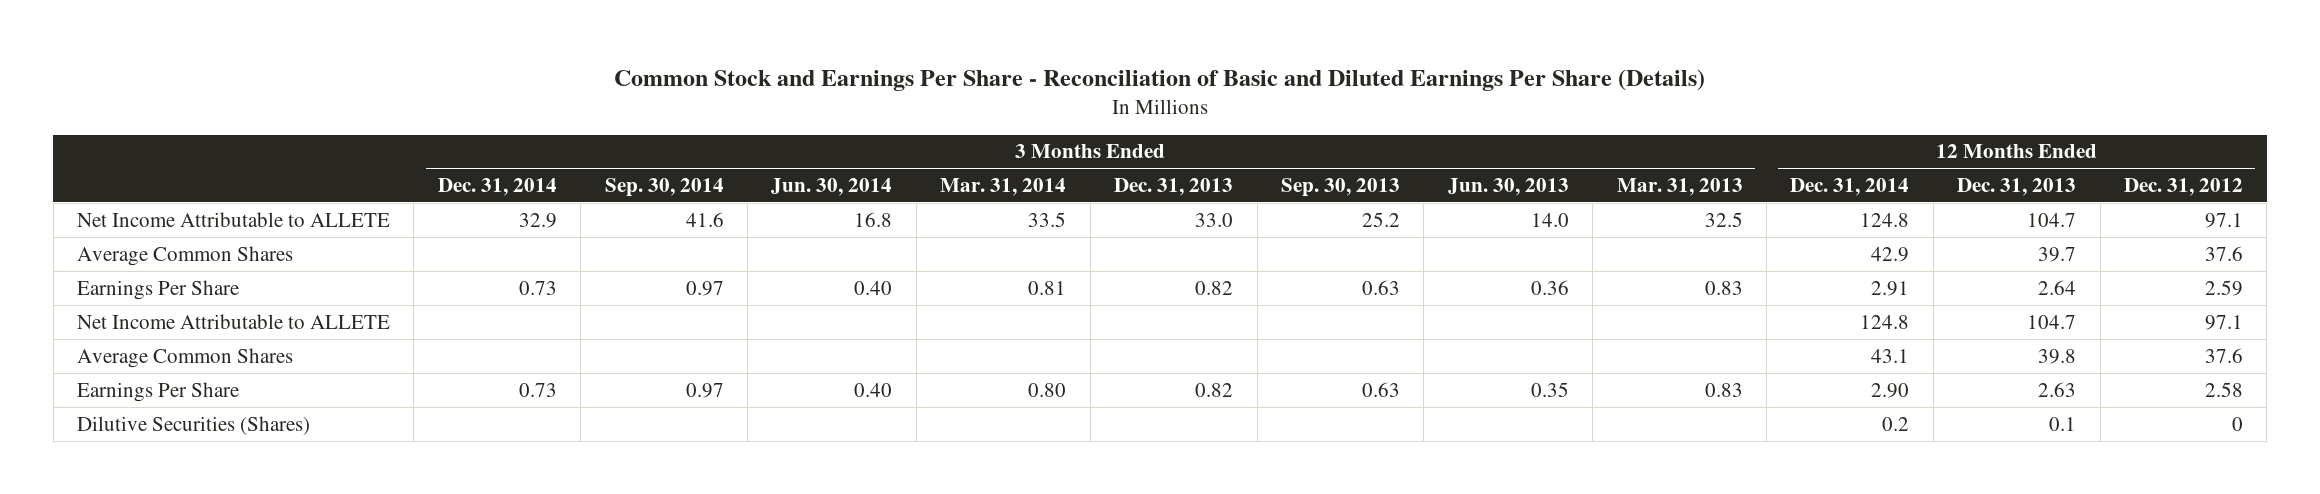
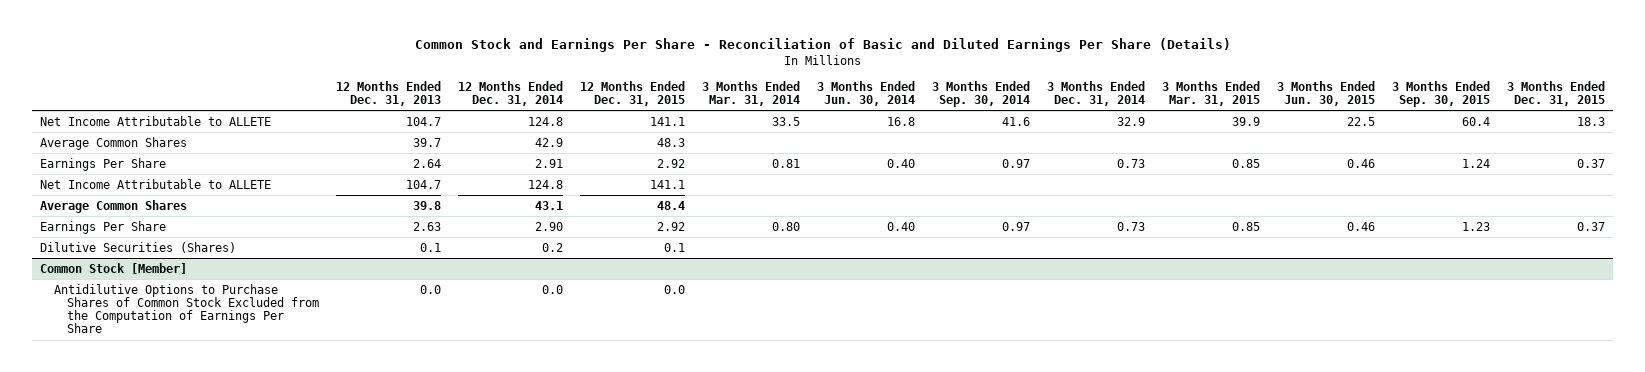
- | 3 Months Ended Dec. 31, 2014 | 3 Months Ended Sep. 30, 2014 | 3 Months Ended Jun. 30, 2014 | 3 Months Ended Mar. 31, 2014 | 3 Months Ended Dec. 31, 2013 | 3 Months Ended Sep. 30, 2013 | 3 Months Ended Jun. 30, 2013 | 3 Months Ended Mar. 31, 2013 | 12 Months Ended Dec. 31, 2014 | 12 Months Ended Dec. 31, 2013 | 12 Months Ended Dec. 31, 2012
+ | 12 Months Ended Dec. 31, 2013 | 12 Months Ended Dec. 31, 2014 | 12 Months Ended Dec. 31, 2015 | 3 Months Ended Mar. 31, 2014 | 3 Months Ended Jun. 30, 2014 | 3 Months Ended Sep. 30, 2014 | 3 Months Ended Dec. 31, 2014 | 3 Months Ended Mar. 31, 2015 | 3 Months Ended Jun. 30, 2015 | 3 Months Ended Sep. 30, 2015 | 3 Months Ended Dec. 31, 2015
+ Common Stock [Member]
+ Antidilutive Options to Purchase Shares of Common Stock Excluded from the Computation of Earnings Per Share | 0.0 | 0.0 | 0.0 | | | | | | | |

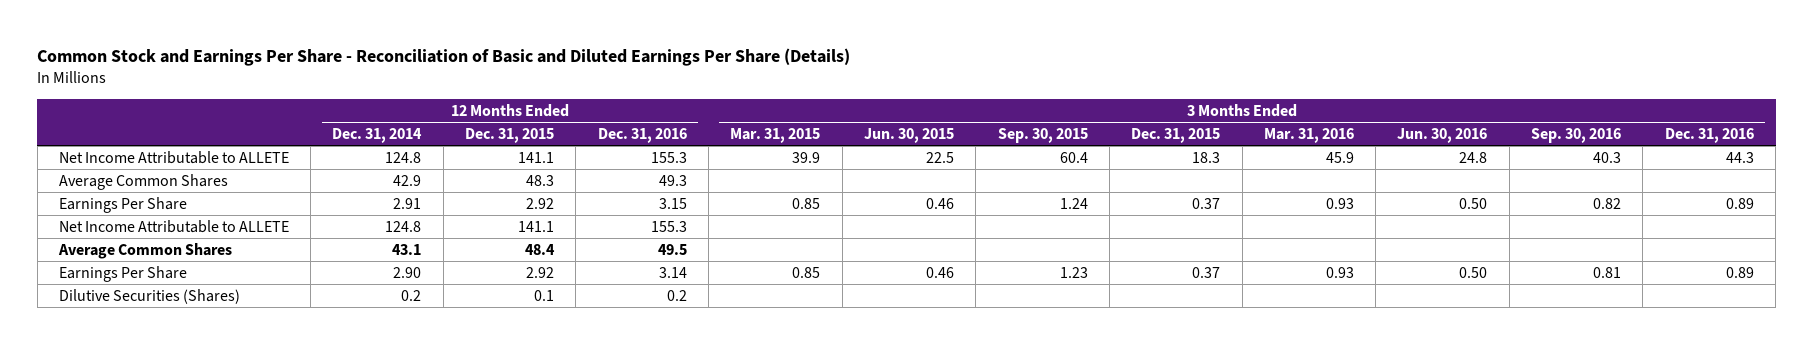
- | 12 Months Ended Dec. 31, 2013 | 12 Months Ended Dec. 31, 2014 | 12 Months Ended Dec. 31, 2015 | 3 Months Ended Mar. 31, 2014 | 3 Months Ended Jun. 30, 2014 | 3 Months Ended Sep. 30, 2014 | 3 Months Ended Dec. 31, 2014 | 3 Months Ended Mar. 31, 2015 | 3 Months Ended Jun. 30, 2015 | 3 Months Ended Sep. 30, 2015 | 3 Months Ended Dec. 31, 2015
+ | 12 Months Ended Dec. 31, 2014 | 12 Months Ended Dec. 31, 2015 | 12 Months Ended Dec. 31, 2016 | 3 Months Ended Mar. 31, 2015 | 3 Months Ended Jun. 30, 2015 | 3 Months Ended Sep. 30, 2015 | 3 Months Ended Dec. 31, 2015 | 3 Months Ended Mar. 31, 2016 | 3 Months Ended Jun. 30, 2016 | 3 Months Ended Sep. 30, 2016 | 3 Months Ended Dec. 31, 2016
- Common Stock [Member]
- Antidilutive Options to Purchase Shares of Common Stock Excluded from the Computation of Earnings Per Share | 0.0 | 0.0 | 0.0 | | | | | | | |

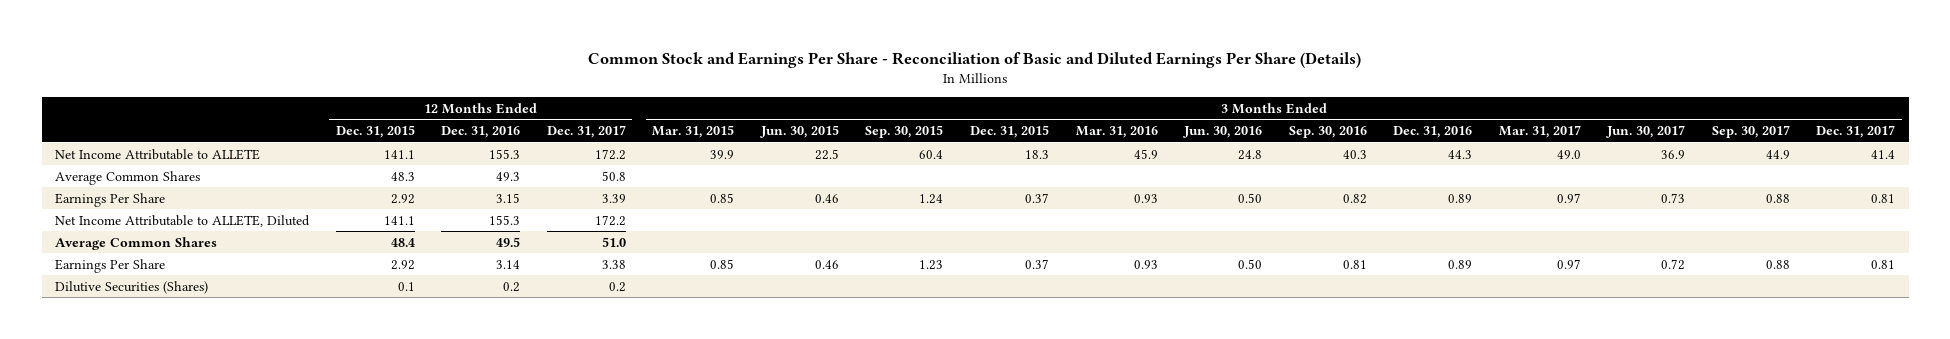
- | 12 Months Ended Dec. 31, 2014 | 12 Months Ended Dec. 31, 2015 | 12 Months Ended Dec. 31, 2016 | 3 Months Ended Mar. 31, 2015 | 3 Months Ended Jun. 30, 2015 | 3 Months Ended Sep. 30, 2015 | 3 Months Ended Dec. 31, 2015 | 3 Months Ended Mar. 31, 2016 | 3 Months Ended Jun. 30, 2016 | 3 Months Ended Sep. 30, 2016 | 3 Months Ended Dec. 31, 2016
+ | 12 Months Ended Dec. 31, 2015 | 12 Months Ended Dec. 31, 2016 | 12 Months Ended Dec. 31, 2017 | 3 Months Ended Mar. 31, 2015 | 3 Months Ended Jun. 30, 2015 | 3 Months Ended Sep. 30, 2015 | 3 Months Ended Dec. 31, 2015 | 3 Months Ended Mar. 31, 2016 | 3 Months Ended Jun. 30, 2016 | 3 Months Ended Sep. 30, 2016 | 3 Months Ended Dec. 31, 2016 | 3 Months Ended Mar. 31, 2017 | 3 Months Ended Jun. 30, 2017 | 3 Months Ended Sep. 30, 2017 | 3 Months Ended Dec. 31, 2017
- Net Income Attributable to ALLETE | 124.8 | 141.1 | 155.3 | | | | | | | |
+ Net Income Attributable to ALLETE, Diluted | 141.1 | 155.3 | 172.2 | | | | | | | | | | | |

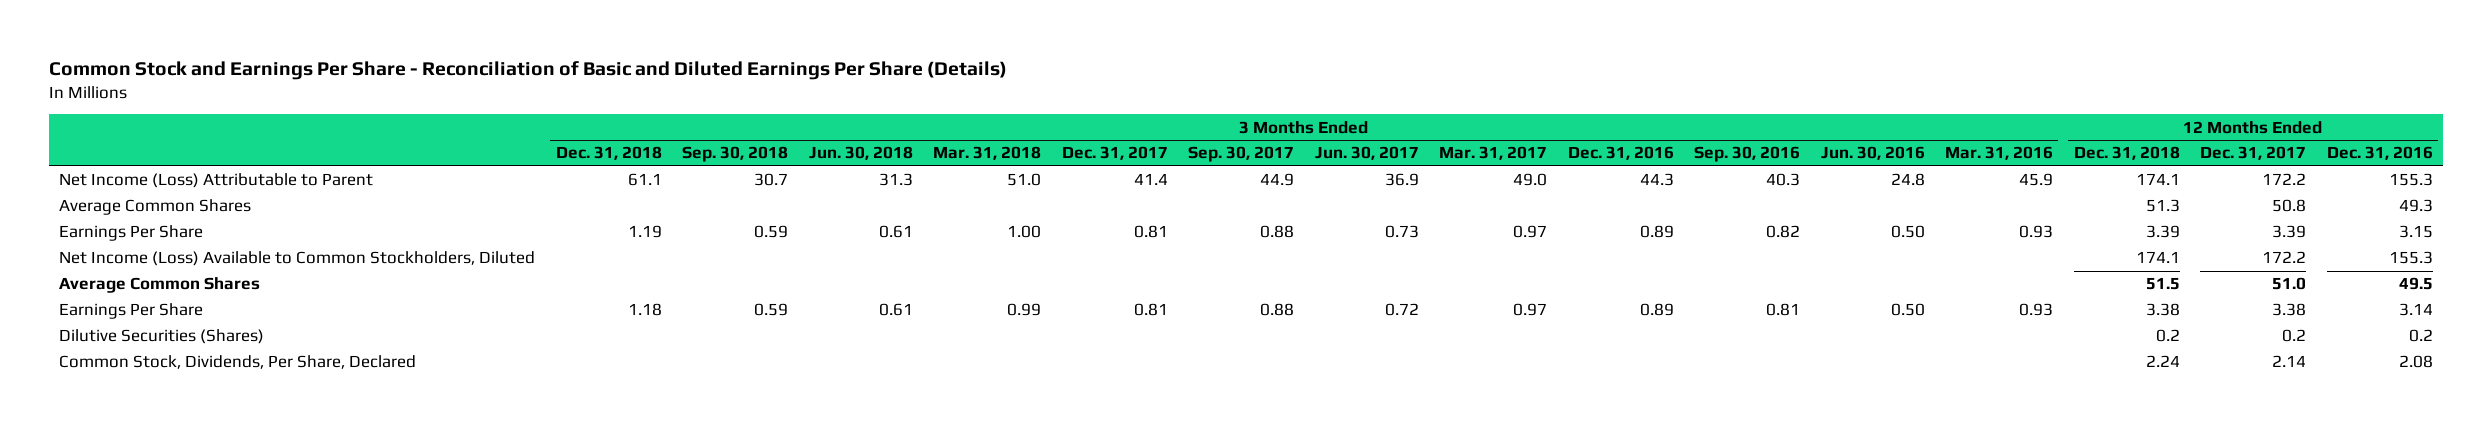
- | 12 Months Ended Dec. 31, 2015 | 12 Months Ended Dec. 31, 2016 | 12 Months Ended Dec. 31, 2017 | 3 Months Ended Mar. 31, 2015 | 3 Months Ended Jun. 30, 2015 | 3 Months Ended Sep. 30, 2015 | 3 Months Ended Dec. 31, 2015 | 3 Months Ended Mar. 31, 2016 | 3 Months Ended Jun. 30, 2016 | 3 Months Ended Sep. 30, 2016 | 3 Months Ended Dec. 31, 2016 | 3 Months Ended Mar. 31, 2017 | 3 Months Ended Jun. 30, 2017 | 3 Months Ended Sep. 30, 2017 | 3 Months Ended Dec. 31, 2017
+ | 3 Months Ended Dec. 31, 2018 | 3 Months Ended Sep. 30, 2018 | 3 Months Ended Jun. 30, 2018 | 3 Months Ended Mar. 31, 2018 | 3 Months Ended Dec. 31, 2017 | 3 Months Ended Sep. 30, 2017 | 3 Months Ended Jun. 30, 2017 | 3 Months Ended Mar. 31, 2017 | 3 Months Ended Dec. 31, 2016 | 3 Months Ended Sep. 30, 2016 | 3 Months Ended Jun. 30, 2016 | 3 Months Ended Mar. 31, 2016 | 12 Months Ended Dec. 31, 2018 | 12 Months Ended Dec. 31, 2017 | 12 Months Ended Dec. 31, 2016
- Net Income Attributable to ALLETE | 141.1 | 155.3 | 172.2 | 39.9 | 22.5 | 60.4 | 18.3 | 45.9 | 24.8 | 40.3 | 44.3 | 49.0 | 36.9 | 44.9 | 41.4
+ Net Income (Loss) Attributable to Parent | 61.1 | 30.7 | 31.3 | 51.0 | 41.4 | 44.9 | 36.9 | 49.0 | 44.3 | 40.3 | 24.8 | 45.9 | 174.1 | 172.2 | 155.3
- Net Income Attributable to ALLETE, Diluted | 141.1 | 155.3 | 172.2 | | | | | | | | | | | |
+ Net Income (Loss) Available to Common Stockholders, Diluted | | | | | | | | | | | | | 174.1 | 172.2 | 155.3
+ Common Stock, Dividends, Per Share, Declared | | | | | | | | | | | | | 2.24 | 2.14 | 2.08

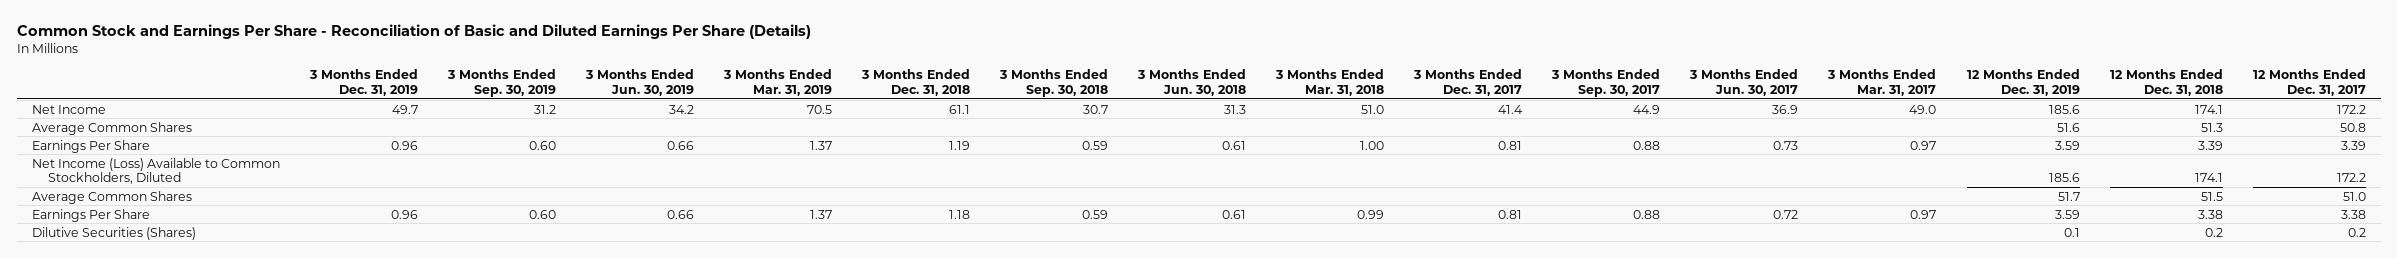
- | 3 Months Ended Dec. 31, 2018 | 3 Months Ended Sep. 30, 2018 | 3 Months Ended Jun. 30, 2018 | 3 Months Ended Mar. 31, 2018 | 3 Months Ended Dec. 31, 2017 | 3 Months Ended Sep. 30, 2017 | 3 Months Ended Jun. 30, 2017 | 3 Months Ended Mar. 31, 2017 | 3 Months Ended Dec. 31, 2016 | 3 Months Ended Sep. 30, 2016 | 3 Months Ended Jun. 30, 2016 | 3 Months Ended Mar. 31, 2016 | 12 Months Ended Dec. 31, 2018 | 12 Months Ended Dec. 31, 2017 | 12 Months Ended Dec. 31, 2016
+ | 3 Months Ended Dec. 31, 2019 | 3 Months Ended Sep. 30, 2019 | 3 Months Ended Jun. 30, 2019 | 3 Months Ended Mar. 31, 2019 | 3 Months Ended Dec. 31, 2018 | 3 Months Ended Sep. 30, 2018 | 3 Months Ended Jun. 30, 2018 | 3 Months Ended Mar. 31, 2018 | 3 Months Ended Dec. 31, 2017 | 3 Months Ended Sep. 30, 2017 | 3 Months Ended Jun. 30, 2017 | 3 Months Ended Mar. 31, 2017 | 12 Months Ended Dec. 31, 2019 | 12 Months Ended Dec. 31, 2018 | 12 Months Ended Dec. 31, 2017
- Net Income (Loss) Attributable to Parent | 61.1 | 30.7 | 31.3 | 51.0 | 41.4 | 44.9 | 36.9 | 49.0 | 44.3 | 40.3 | 24.8 | 45.9 | 174.1 | 172.2 | 155.3
+ Net Income | 49.7 | 31.2 | 34.2 | 70.5 | 61.1 | 30.7 | 31.3 | 51.0 | 41.4 | 44.9 | 36.9 | 49.0 | 185.6 | 174.1 | 172.2
- Common Stock, Dividends, Per Share, Declared | | | | | | | | | | | | | 2.24 | 2.14 | 2.08

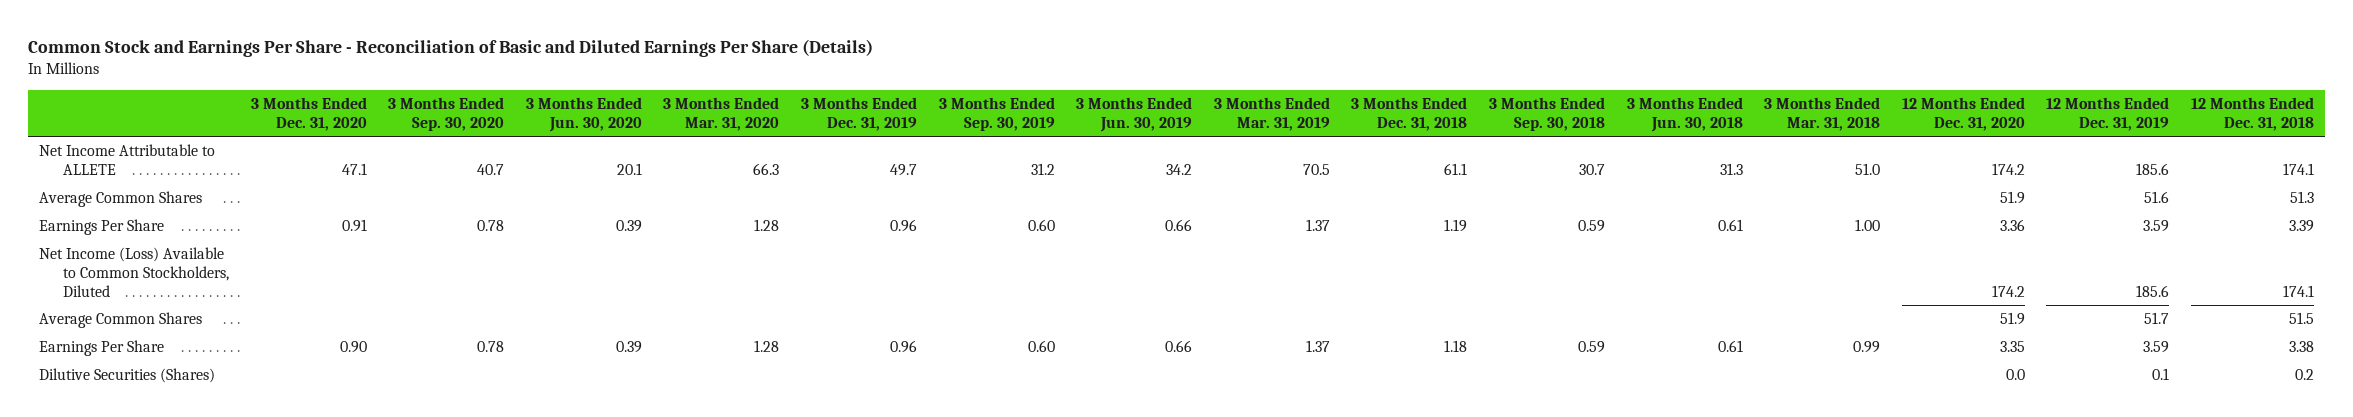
- | 3 Months Ended Dec. 31, 2019 | 3 Months Ended Sep. 30, 2019 | 3 Months Ended Jun. 30, 2019 | 3 Months Ended Mar. 31, 2019 | 3 Months Ended Dec. 31, 2018 | 3 Months Ended Sep. 30, 2018 | 3 Months Ended Jun. 30, 2018 | 3 Months Ended Mar. 31, 2018 | 3 Months Ended Dec. 31, 2017 | 3 Months Ended Sep. 30, 2017 | 3 Months Ended Jun. 30, 2017 | 3 Months Ended Mar. 31, 2017 | 12 Months Ended Dec. 31, 2019 | 12 Months Ended Dec. 31, 2018 | 12 Months Ended Dec. 31, 2017
+ | 3 Months Ended Dec. 31, 2020 | 3 Months Ended Sep. 30, 2020 | 3 Months Ended Jun. 30, 2020 | 3 Months Ended Mar. 31, 2020 | 3 Months Ended Dec. 31, 2019 | 3 Months Ended Sep. 30, 2019 | 3 Months Ended Jun. 30, 2019 | 3 Months Ended Mar. 31, 2019 | 3 Months Ended Dec. 31, 2018 | 3 Months Ended Sep. 30, 2018 | 3 Months Ended Jun. 30, 2018 | 3 Months Ended Mar. 31, 2018 | 12 Months Ended Dec. 31, 2020 | 12 Months Ended Dec. 31, 2019 | 12 Months Ended Dec. 31, 2018
- Net Income | 49.7 | 31.2 | 34.2 | 70.5 | 61.1 | 30.7 | 31.3 | 51.0 | 41.4 | 44.9 | 36.9 | 49.0 | 185.6 | 174.1 | 172.2
+ Net Income Attributable to ALLETE | 47.1 | 40.7 | 20.1 | 66.3 | 49.7 | 31.2 | 34.2 | 70.5 | 61.1 | 30.7 | 31.3 | 51.0 | 174.2 | 185.6 | 174.1

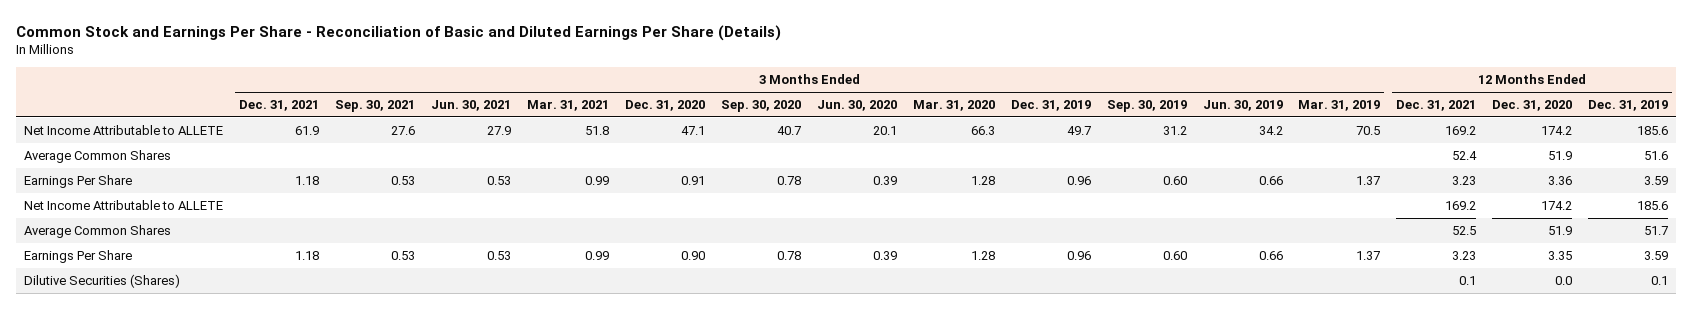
- | 3 Months Ended Dec. 31, 2020 | 3 Months Ended Sep. 30, 2020 | 3 Months Ended Jun. 30, 2020 | 3 Months Ended Mar. 31, 2020 | 3 Months Ended Dec. 31, 2019 | 3 Months Ended Sep. 30, 2019 | 3 Months Ended Jun. 30, 2019 | 3 Months Ended Mar. 31, 2019 | 3 Months Ended Dec. 31, 2018 | 3 Months Ended Sep. 30, 2018 | 3 Months Ended Jun. 30, 2018 | 3 Months Ended Mar. 31, 2018 | 12 Months Ended Dec. 31, 2020 | 12 Months Ended Dec. 31, 2019 | 12 Months Ended Dec. 31, 2018
+ | 3 Months Ended Dec. 31, 2021 | 3 Months Ended Sep. 30, 2021 | 3 Months Ended Jun. 30, 2021 | 3 Months Ended Mar. 31, 2021 | 3 Months Ended Dec. 31, 2020 | 3 Months Ended Sep. 30, 2020 | 3 Months Ended Jun. 30, 2020 | 3 Months Ended Mar. 31, 2020 | 3 Months Ended Dec. 31, 2019 | 3 Months Ended Sep. 30, 2019 | 3 Months Ended Jun. 30, 2019 | 3 Months Ended Mar. 31, 2019 | 12 Months Ended Dec. 31, 2021 | 12 Months Ended Dec. 31, 2020 | 12 Months Ended Dec. 31, 2019
- Net Income (Loss) Available to Common Stockholders, Diluted | | | | | | | | | | | | | 174.2 | 185.6 | 174.1
+ Net Income Attributable to ALLETE | | | | | | | | | | | | | 169.2 | 174.2 | 185.6

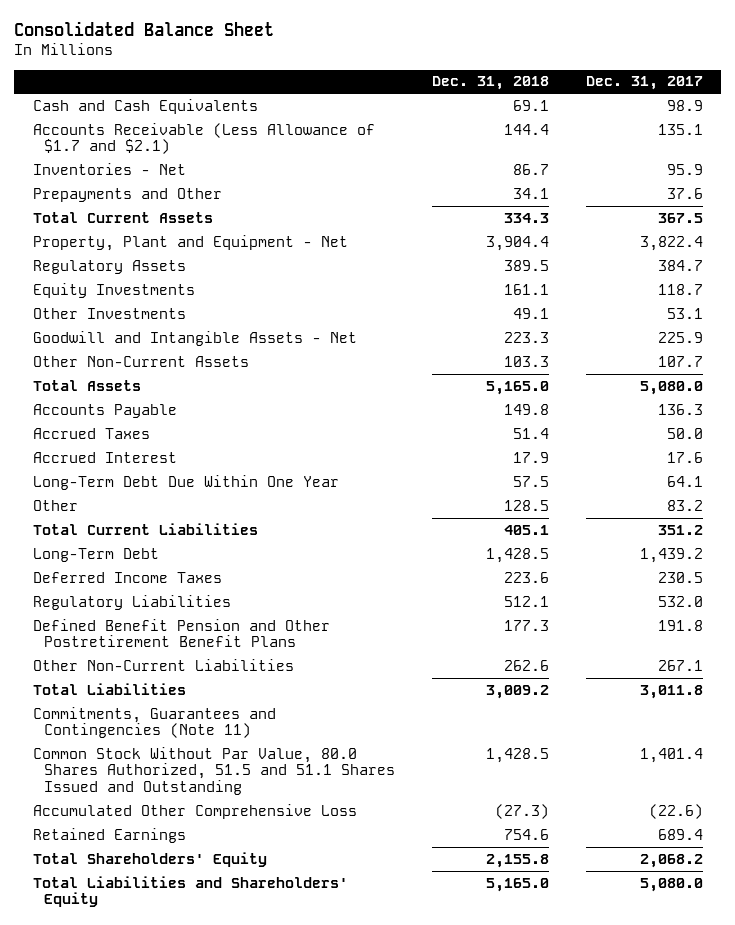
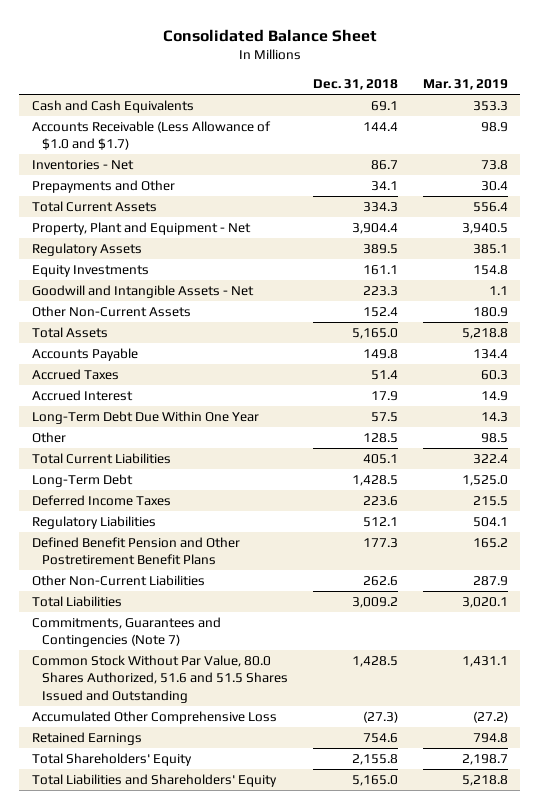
- | Dec. 31, 2018 | Dec. 31, 2017
+ | Dec. 31, 2018 | Mar. 31, 2019
- Accounts Receivable (Less Allowance of $1.7 and $2.1) | 144.4 | 135.1
+ Accounts Receivable (Less Allowance of $1.0 and $1.7) | 144.4 | 98.9
- Other Investments | 49.1 | 53.1
- Other Non-Current Assets | 103.3 | 107.7
+ Other Non-Current Assets | 152.4 | 180.9
- Commitments, Guarantees and Contingencies (Note 11)
- Common Stock Without Par Value, 80.0 Shares Authorized, 51.5 and 51.1 Shares Issued and Outstanding | 1,428.5 | 1,401.4
+ Commitments, Guarantees and Contingencies (Note 7)
+ Common Stock Without Par Value, 80.0 Shares Authorized, 51.6 and 51.5 Shares Issued and Outstanding | 1,428.5 | 1,431.1

